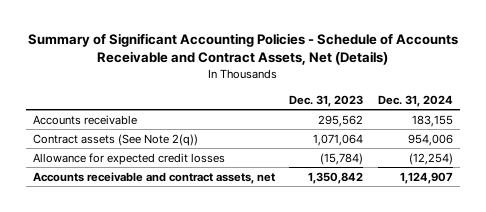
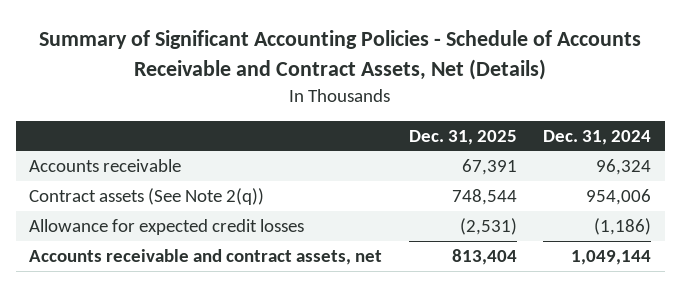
- | Dec. 31, 2023 | Dec. 31, 2024
+ | Dec. 31, 2025 | Dec. 31, 2024
- Accounts receivable | 295,562 | 183,155
+ Accounts receivable | 67,391 | 96,324
- Allowance for expected credit losses | (15,784) | (12,254)
- Accounts receivable and contract assets, net | 1,350,842 | 1,124,907
+ Allowance for expected credit losses | (2,531) | (1,186)
+ Accounts receivable and contract assets, net | 813,404 | 1,049,144

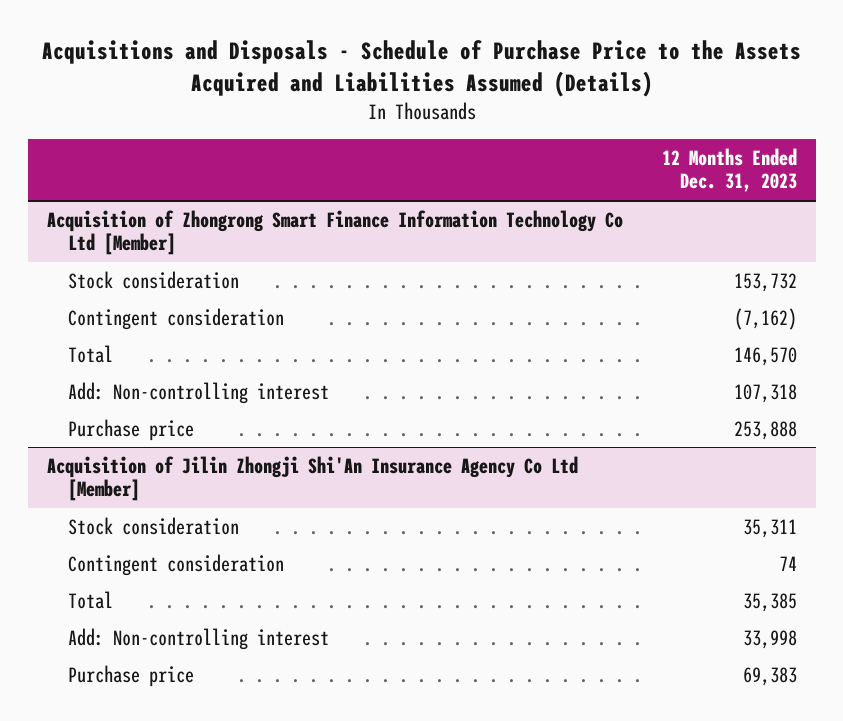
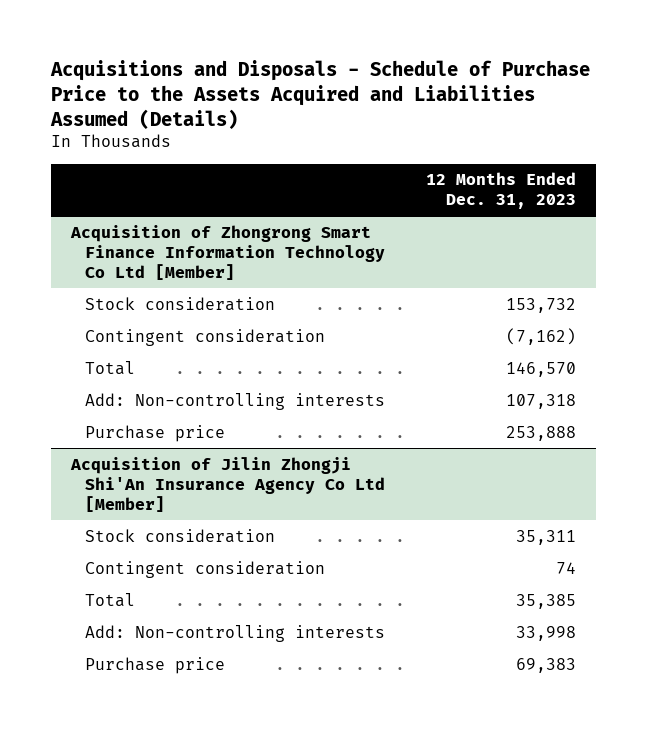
@ Acquisition of Zhongrong Smart Finance Information Technology Co Ltd [Member]
- Add: Non-controlling interest | 107,318
+ Add: Non-controlling interests | 107,318
@ Acquisition of Jilin Zhongji Shi'An Insurance Agency Co Ltd [Member]
- Add: Non-controlling interest | 33,998
+ Add: Non-controlling interests | 33,998

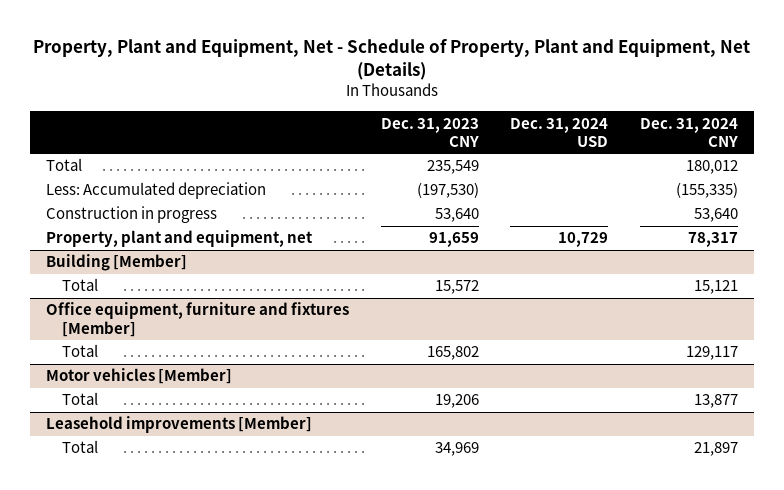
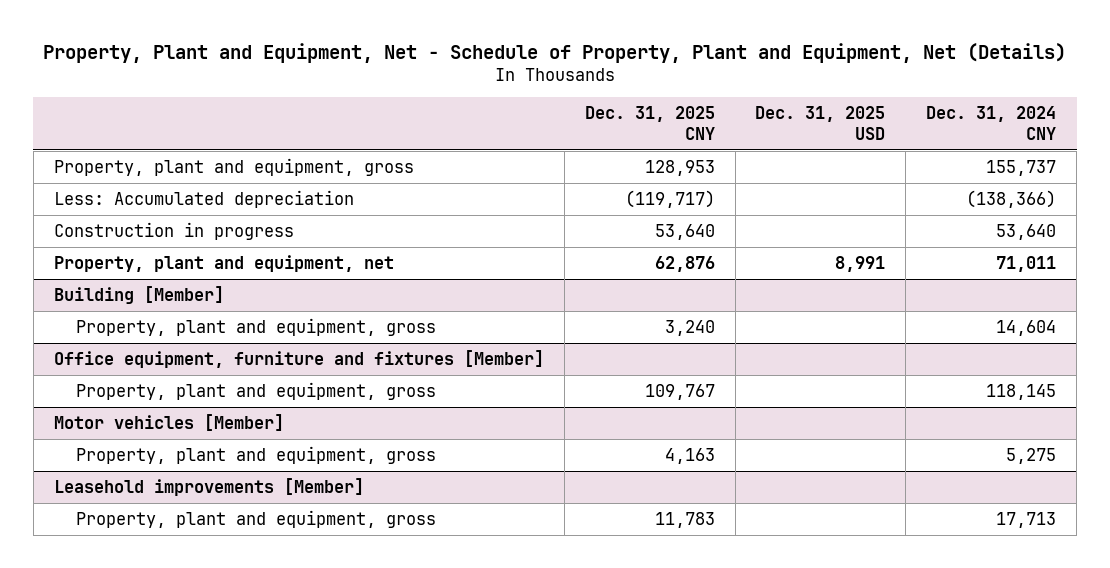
- | Dec. 31, 2023 CNY | Dec. 31, 2024 USD | Dec. 31, 2024 CNY
+ | Dec. 31, 2025 CNY | Dec. 31, 2025 USD | Dec. 31, 2024 CNY
- Total | 235,549 | | 180,012
- Less: Accumulated depreciation | (197,530) | | (155,335)
+ Property, plant and equipment, gross | 128,953 | | 155,737
+ Less: Accumulated depreciation | (119,717) | | (138,366)
- Property, plant and equipment, net | 91,659 | 10,729 | 78,317
+ Property, plant and equipment, net | 62,876 | 8,991 | 71,011
@ Building [Member]
- Total | 15,572 | | 15,121
+ Property, plant and equipment, gross | 3,240 | | 14,604
@ Office equipment, furniture and fixtures [Member]
- Total | 165,802 | | 129,117
+ Property, plant and equipment, gross | 109,767 | | 118,145
@ Motor vehicles [Member]
- Total | 19,206 | | 13,877
+ Property, plant and equipment, gross | 4,163 | | 5,275
@ Leasehold improvements [Member]
- Total | 34,969 | | 21,897
+ Property, plant and equipment, gross | 11,783 | | 17,713

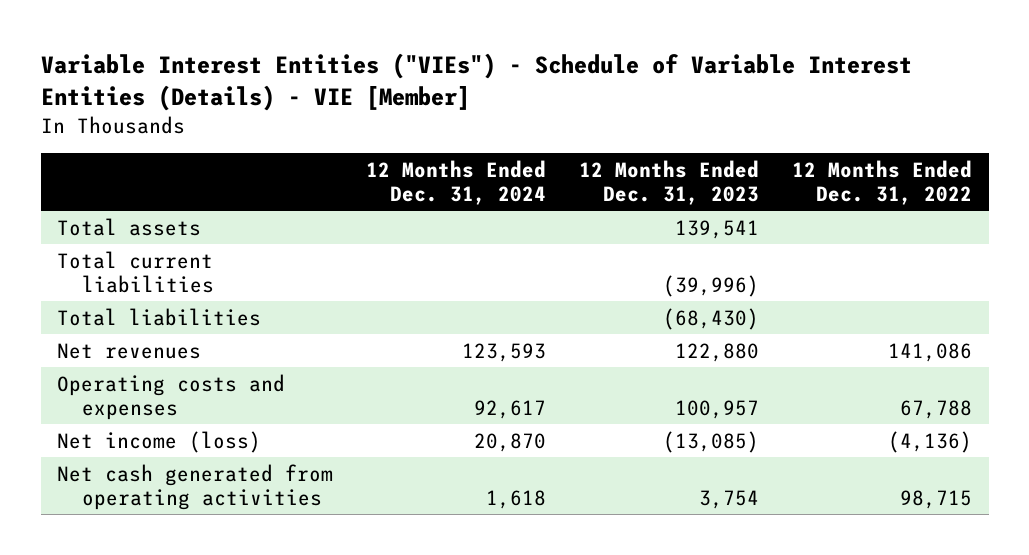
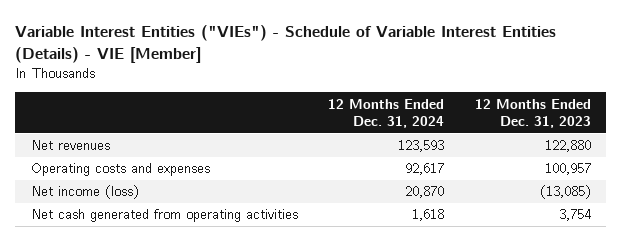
- | 12 Months Ended Dec. 31, 2024 | 12 Months Ended Dec. 31, 2023 | 12 Months Ended Dec. 31, 2022
+ | 12 Months Ended Dec. 31, 2024 | 12 Months Ended Dec. 31, 2023
- Total assets | | 139,541 |
- Total current liabilities | | (39,996) |
- Total liabilities | | (68,430) |

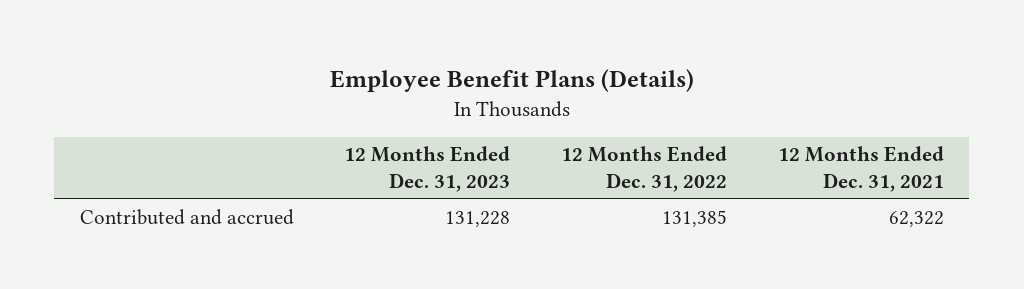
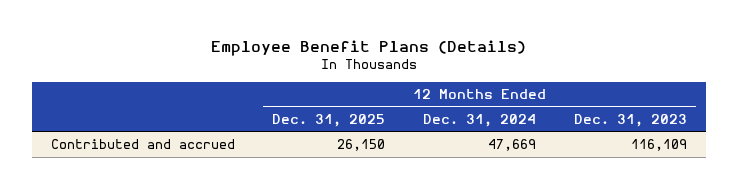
- | 12 Months Ended Dec. 31, 2023 | 12 Months Ended Dec. 31, 2022 | 12 Months Ended Dec. 31, 2021
+ | 12 Months Ended Dec. 31, 2025 | 12 Months Ended Dec. 31, 2024 | 12 Months Ended Dec. 31, 2023
- Contributed and accrued | 131,228 | 131,385 | 62,322
+ Contributed and accrued | 26,150 | 47,669 | 116,109

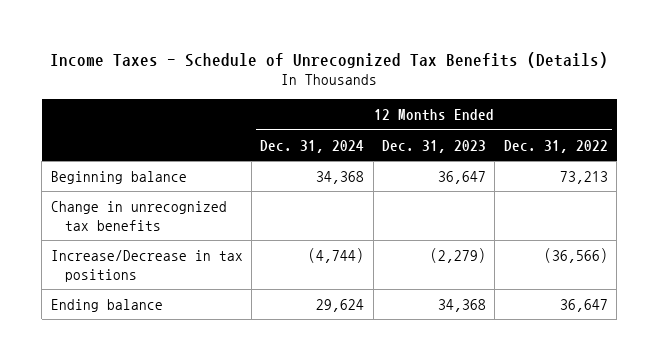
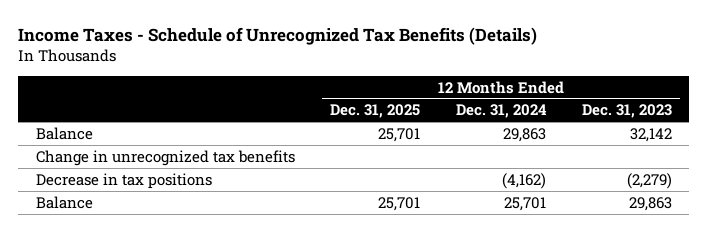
- | 12 Months Ended Dec. 31, 2024 | 12 Months Ended Dec. 31, 2023 | 12 Months Ended Dec. 31, 2022
+ | 12 Months Ended Dec. 31, 2025 | 12 Months Ended Dec. 31, 2024 | 12 Months Ended Dec. 31, 2023
- Beginning balance | 34,368 | 36,647 | 73,213
+ Balance | 25,701 | 29,863 | 32,142
- Increase/Decrease in tax positions | (4,744) | (2,279) | (36,566)
- Ending balance | 29,624 | 34,368 | 36,647
+ Decrease in tax positions | | (4,162) | (2,279)
+ Balance | 25,701 | 25,701 | 29,863

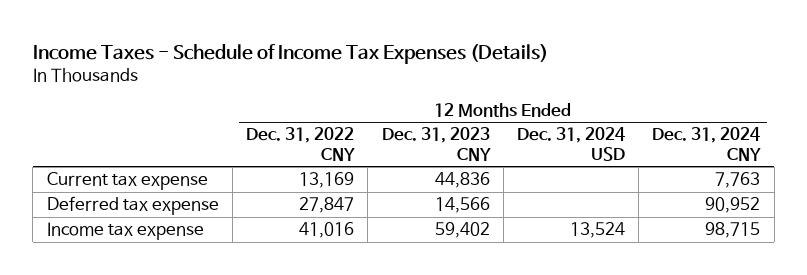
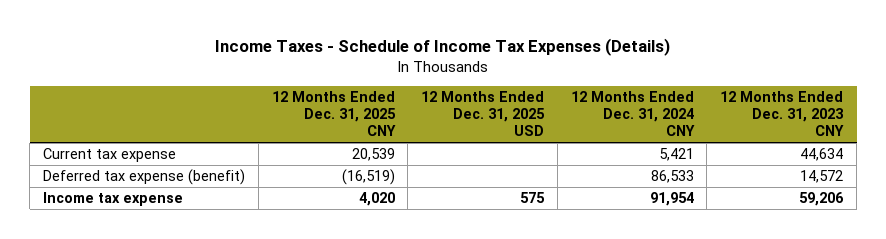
- | 12 Months Ended Dec. 31, 2022 CNY | 12 Months Ended Dec. 31, 2023 CNY | 12 Months Ended Dec. 31, 2024 USD | 12 Months Ended Dec. 31, 2024 CNY
+ | 12 Months Ended Dec. 31, 2025 CNY | 12 Months Ended Dec. 31, 2025 USD | 12 Months Ended Dec. 31, 2024 CNY | 12 Months Ended Dec. 31, 2023 CNY
- Current tax expense | 13,169 | 44,836 | | 7,763
- Deferred tax expense | 27,847 | 14,566 | | 90,952
- Income tax expense | 41,016 | 59,402 | 13,524 | 98,715
+ Current tax expense | 20,539 | | 5,421 | 44,634
+ Deferred tax expense (benefit) | (16,519) | | 86,533 | 14,572
+ Income tax expense | 4,020 | 575 | 91,954 | 59,206

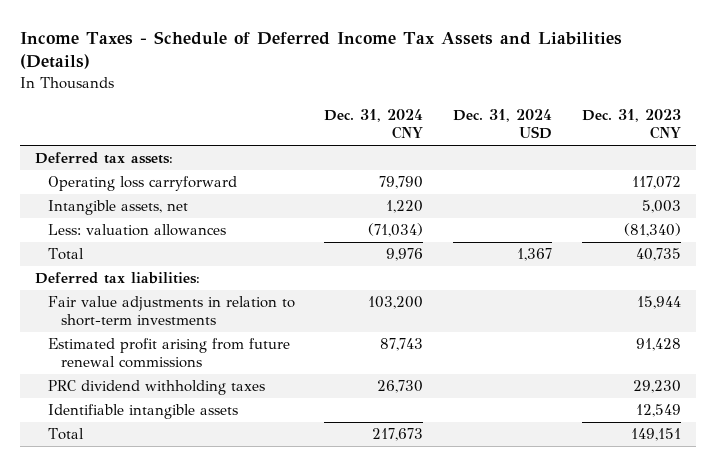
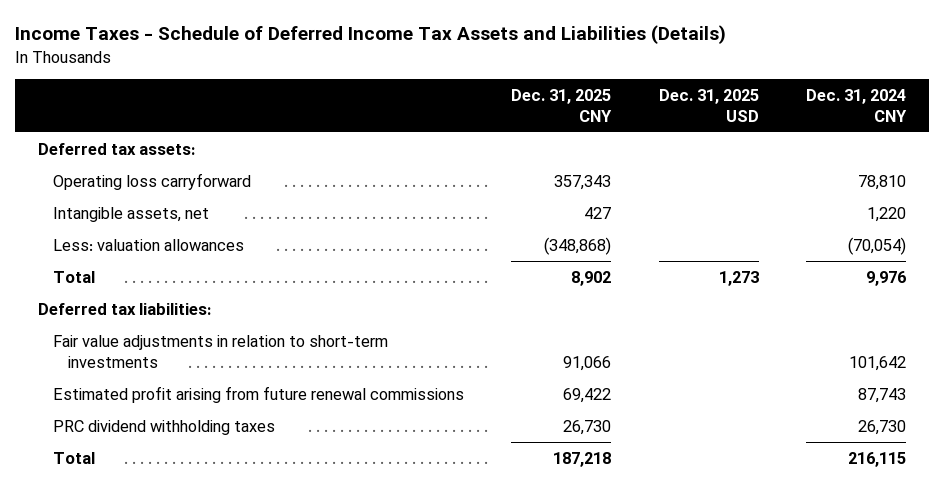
- | Dec. 31, 2024 CNY | Dec. 31, 2024 USD | Dec. 31, 2023 CNY
+ | Dec. 31, 2025 CNY | Dec. 31, 2025 USD | Dec. 31, 2024 CNY
- Operating loss carryforward | 79,790 | | 117,072
+ Operating loss carryforward | 357,343 | | 78,810
- Less: valuation allowances | (71,034) | | (81,340)
+ Less: valuation allowances | (348,868) | | (70,054)
- Fair value adjustments in relation to short-term investments | 103,200 | | 15,944
+ Fair value adjustments in relation to short-term investments | 91,066 | | 101,642
- Identifiable intangible assets | | | 12,549
- Total | 217,673 | | 149,151
+ Total | 187,218 | | 216,115

